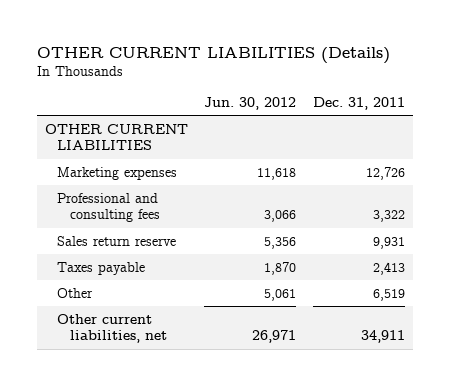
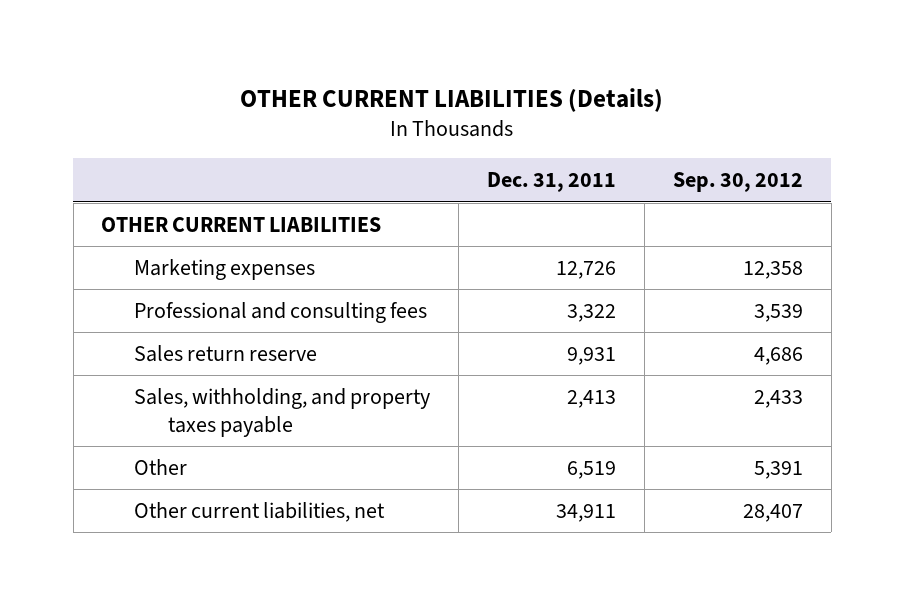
- | Jun. 30, 2012 | Dec. 31, 2011
+ | Dec. 31, 2011 | Sep. 30, 2012
- Taxes payable | 1,870 | 2,413
+ Sales, withholding, and property taxes payable | 2,413 | 2,433

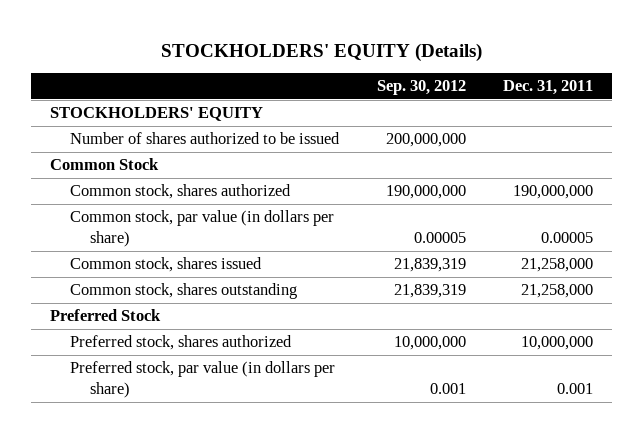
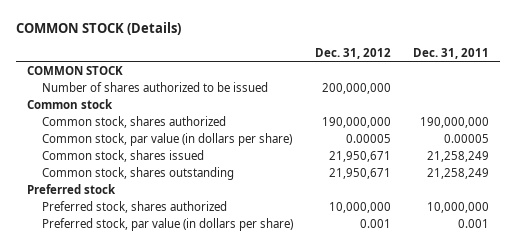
- STOCKHOLDERS' EQUITY (Details)
+ COMMON STOCK (Details)
- | Sep. 30, 2012 | Dec. 31, 2011
+ | Dec. 31, 2012 | Dec. 31, 2011
- STOCKHOLDERS' EQUITY
+ COMMON STOCK
- Common Stock
+ Common stock
- Common stock, shares issued | 21,839,319 | 21,258,000
- Common stock, shares outstanding | 21,839,319 | 21,258,000
- Preferred Stock
+ Common stock, shares issued | 21,950,671 | 21,258,249
+ Common stock, shares outstanding | 21,950,671 | 21,258,249
+ Preferred stock

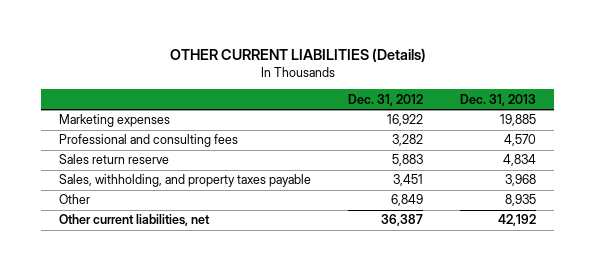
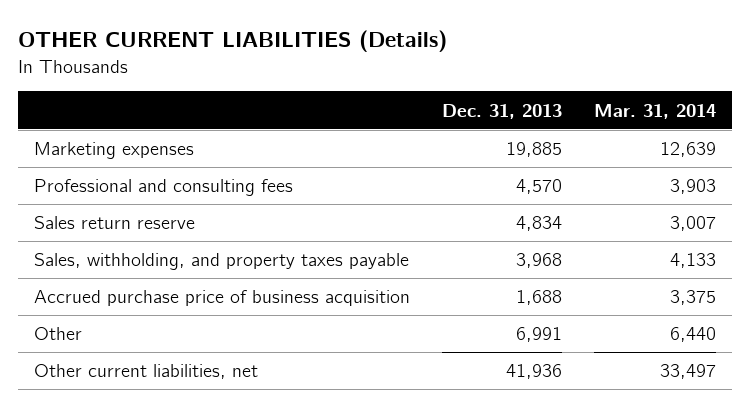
- | Dec. 31, 2012 | Dec. 31, 2013
+ | Dec. 31, 2013 | Mar. 31, 2014
- Other | 6,849 | 8,935
- Other current liabilities, net | 36,387 | 42,192
+ Accrued purchase price of business acquisition | 1,688 | 3,375
+ Other | 6,991 | 6,440
+ Other current liabilities, net | 41,936 | 33,497

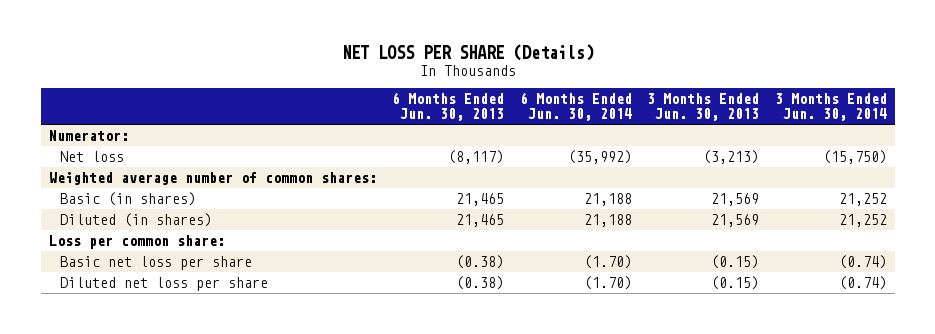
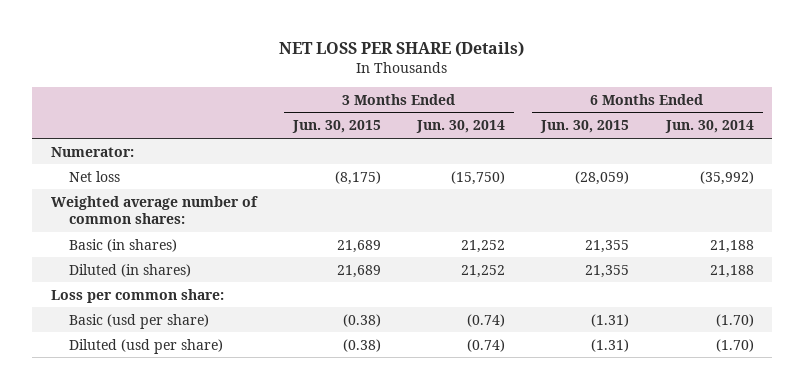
- | 6 Months Ended Jun. 30, 2013 | 6 Months Ended Jun. 30, 2014 | 3 Months Ended Jun. 30, 2013 | 3 Months Ended Jun. 30, 2014
+ | 3 Months Ended Jun. 30, 2015 | 3 Months Ended Jun. 30, 2014 | 6 Months Ended Jun. 30, 2015 | 6 Months Ended Jun. 30, 2014
- Basic net loss per share | (0.38) | (1.70) | (0.15) | (0.74)
- Diluted net loss per share | (0.38) | (1.70) | (0.15) | (0.74)
+ Basic (usd per share) | (0.38) | (0.74) | (1.31) | (1.70)
+ Diluted (usd per share) | (0.38) | (0.74) | (1.31) | (1.70)

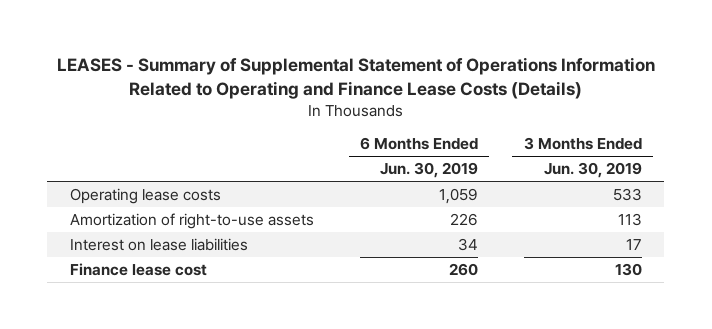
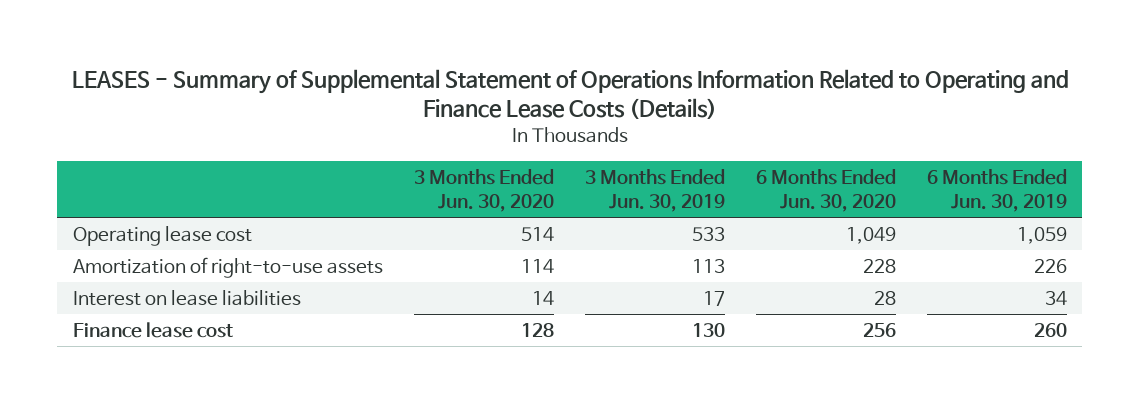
- | 6 Months Ended Jun. 30, 2019 | 3 Months Ended Jun. 30, 2019
+ | 3 Months Ended Jun. 30, 2020 | 3 Months Ended Jun. 30, 2019 | 6 Months Ended Jun. 30, 2020 | 6 Months Ended Jun. 30, 2019
- Operating lease costs | 1,059 | 533
+ Operating lease cost | 514 | 533 | 1,049 | 1,059

